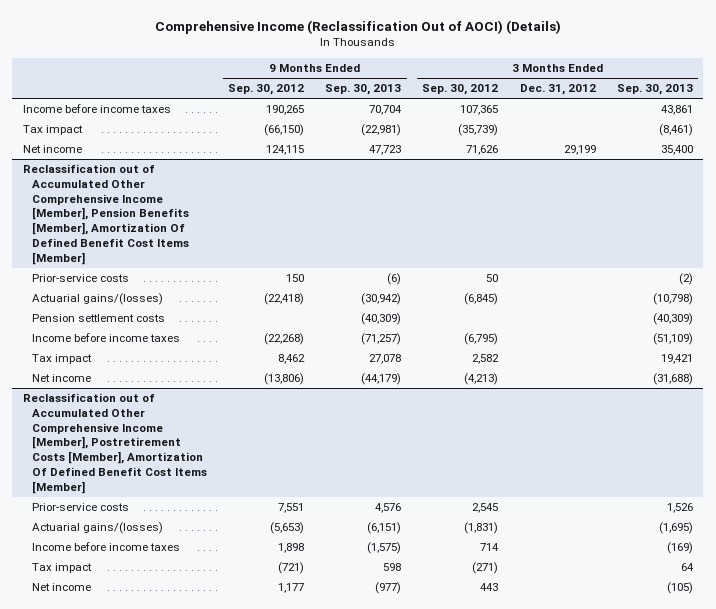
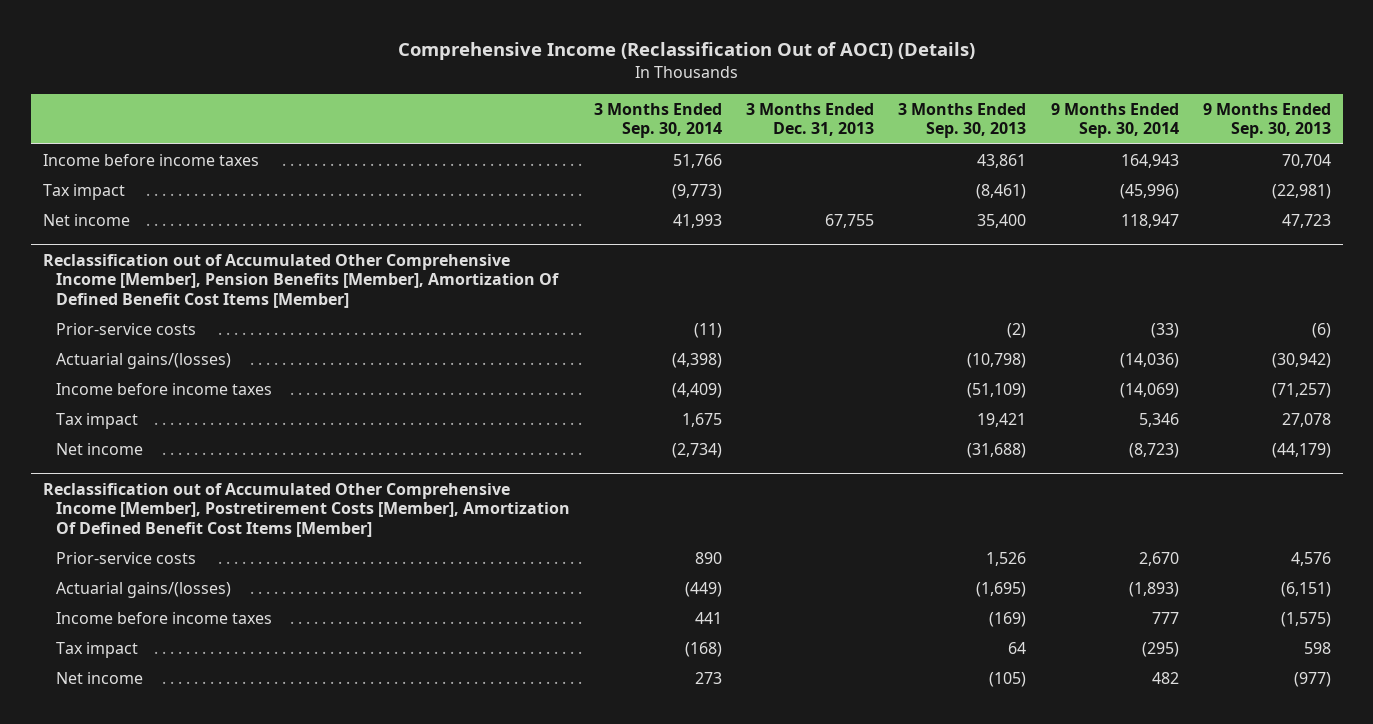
- | 9 Months Ended Sep. 30, 2012 | 9 Months Ended Sep. 30, 2013 | 3 Months Ended Sep. 30, 2012 | 3 Months Ended Dec. 31, 2012 | 3 Months Ended Sep. 30, 2013
+ | 3 Months Ended Sep. 30, 2014 | 3 Months Ended Dec. 31, 2013 | 3 Months Ended Sep. 30, 2013 | 9 Months Ended Sep. 30, 2014 | 9 Months Ended Sep. 30, 2013
@ Reclassification out of Accumulated Other Comprehensive Income [Member], Pension Benefits [Member], Amortization Of Defined Benefit Cost Items [Member]
- Pension settlement costs | | (40,309) | | | (40,309)

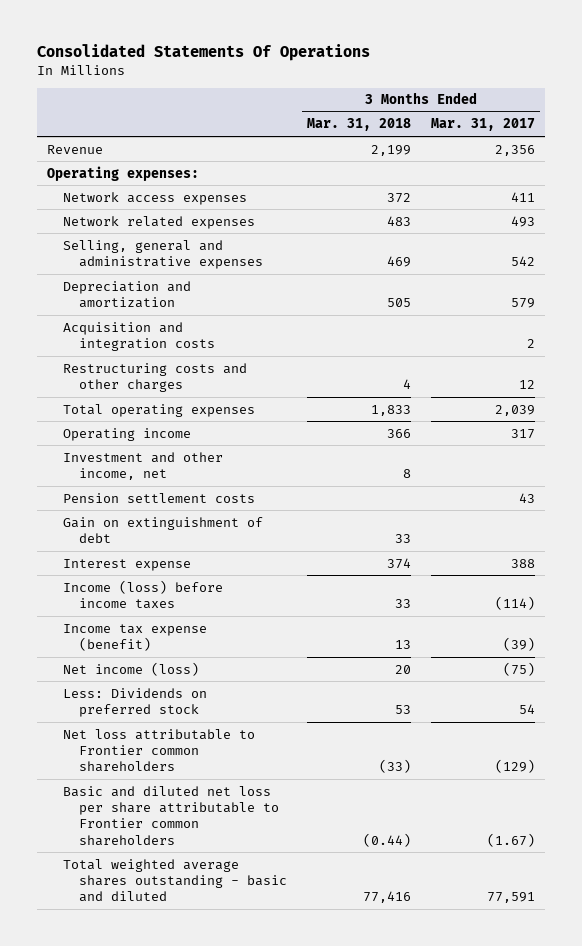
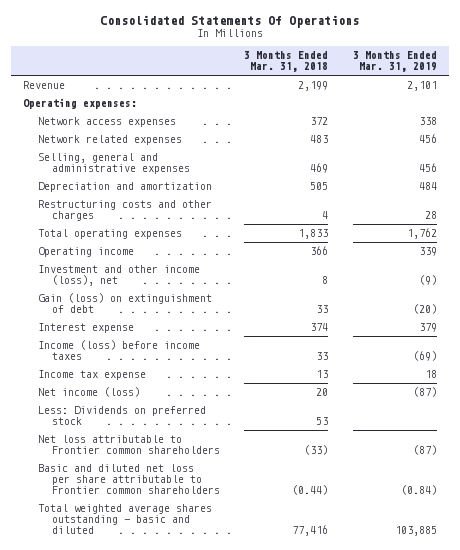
- | 3 Months Ended Mar. 31, 2018 | 3 Months Ended Mar. 31, 2017
+ | 3 Months Ended Mar. 31, 2018 | 3 Months Ended Mar. 31, 2019
- Acquisition and integration costs | | 2
- Investment and other income, net | 8 |
- Pension settlement costs | | 43
- Gain on extinguishment of debt | 33 |
+ Investment and other income (loss), net | 8 | (9)
+ Gain (loss) on extinguishment of debt | 33 | (20)
- Income tax expense (benefit) | 13 | (39)
+ Income tax expense | 13 | 18

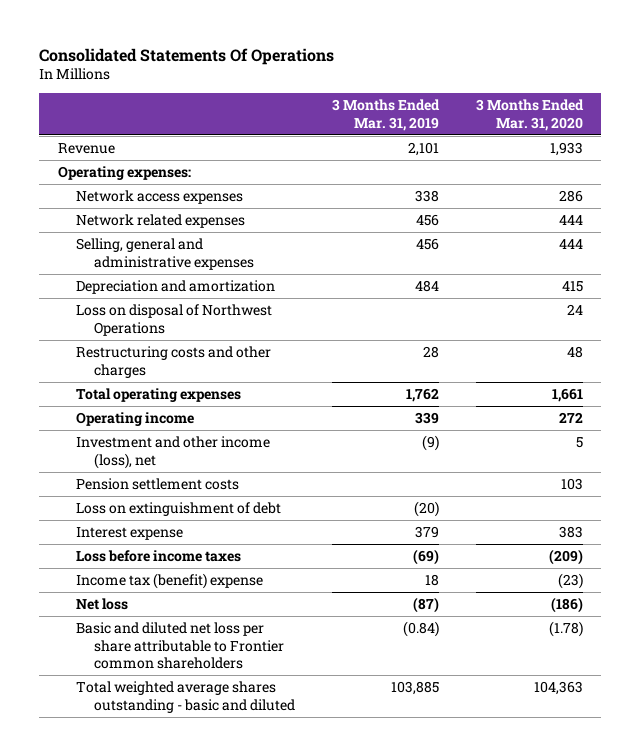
- | 3 Months Ended Mar. 31, 2018 | 3 Months Ended Mar. 31, 2019
+ | 3 Months Ended Mar. 31, 2019 | 3 Months Ended Mar. 31, 2020
+ Loss on disposal of Northwest Operations | | 24
- Gain (loss) on extinguishment of debt | 33 | (20)
+ Pension settlement costs | | 103
+ Loss on extinguishment of debt | (20) |
- Income (loss) before income taxes | 33 | (69)
- Income tax expense | 13 | 18
- Net income (loss) | 20 | (87)
- Less: Dividends on preferred stock | 53 |
- Net loss attributable to Frontier common shareholders | (33) | (87)
+ Loss before income taxes | (69) | (209)
+ Income tax (benefit) expense | 18 | (23)
+ Net loss | (87) | (186)

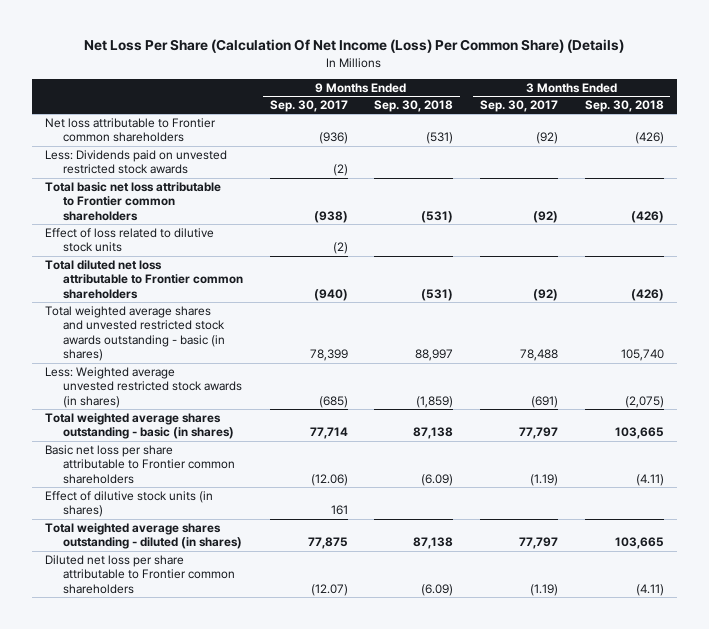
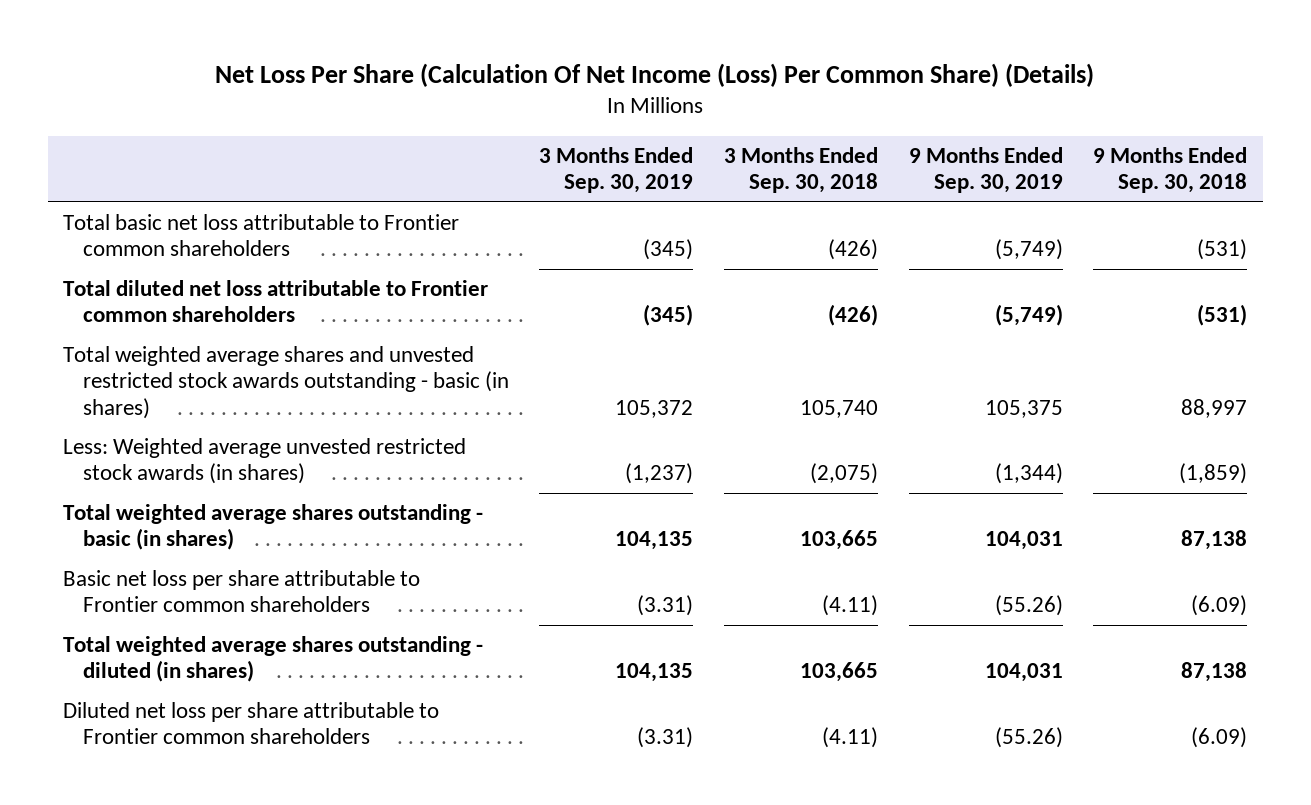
- | 9 Months Ended Sep. 30, 2017 | 9 Months Ended Sep. 30, 2018 | 3 Months Ended Sep. 30, 2017 | 3 Months Ended Sep. 30, 2018
+ | 3 Months Ended Sep. 30, 2019 | 3 Months Ended Sep. 30, 2018 | 9 Months Ended Sep. 30, 2019 | 9 Months Ended Sep. 30, 2018
- Net loss attributable to Frontier common shareholders | (936) | (531) | (92) | (426)
- Less: Dividends paid on unvested restricted stock awards | (2) | | |
- Effect of loss related to dilutive stock units | (2) | | |
- Effect of dilutive stock units (in shares) | 161 | | |

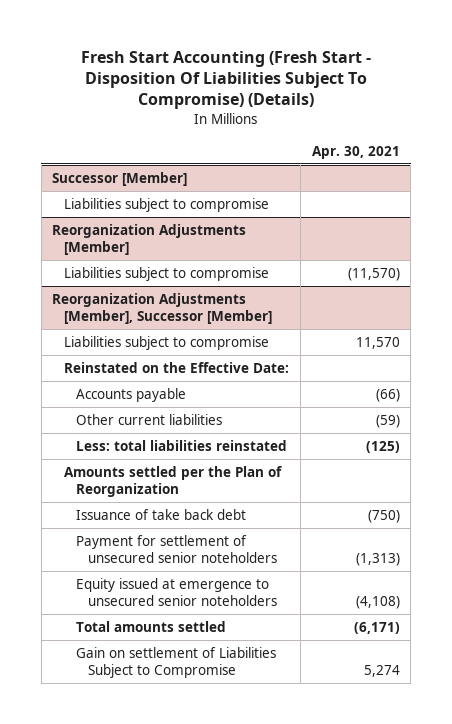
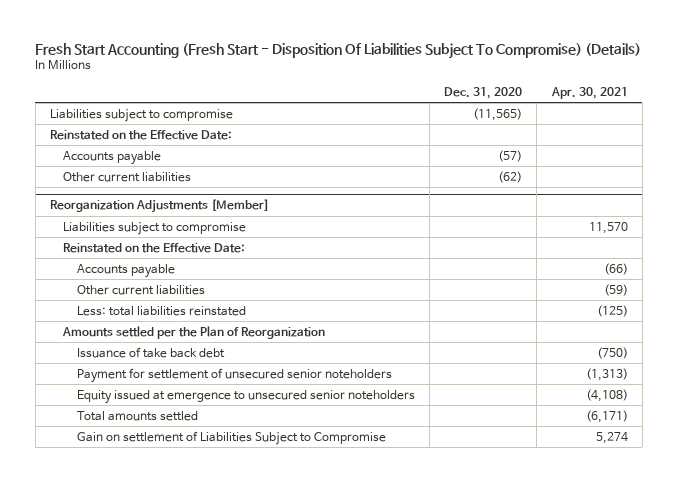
- | Apr. 30, 2021
+ | Dec. 31, 2020 | Apr. 30, 2021
- Successor [Member]
+ Reinstated on the Effective Date:
+ Accounts payable | (57) |
+ Other current liabilities | (62) |
@ Reorganization Adjustments [Member]
- Liabilities subject to compromise | (11,570)
- Reorganization Adjustments [Member], Successor [Member]

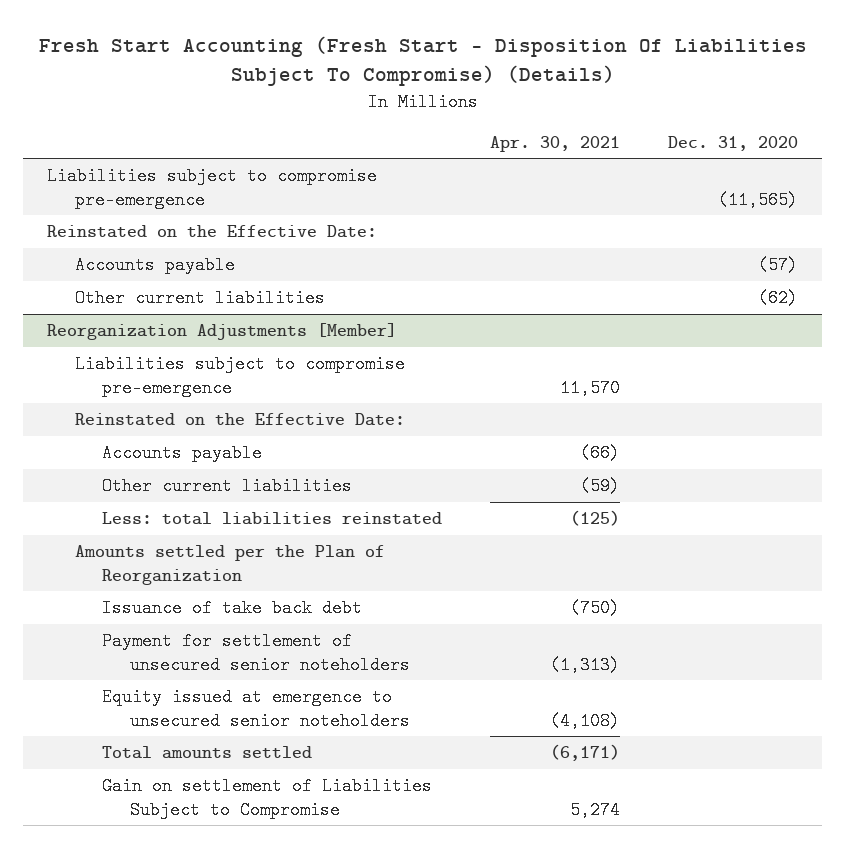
- | Dec. 31, 2020 | Apr. 30, 2021
+ | Apr. 30, 2021 | Dec. 31, 2020
- Liabilities subject to compromise | (11,565) |
+ Liabilities subject to compromise pre-emergence | | (11,565)
@ Reorganization Adjustments [Member]
- Liabilities subject to compromise | | 11,570
+ Liabilities subject to compromise pre-emergence | 11,570 |

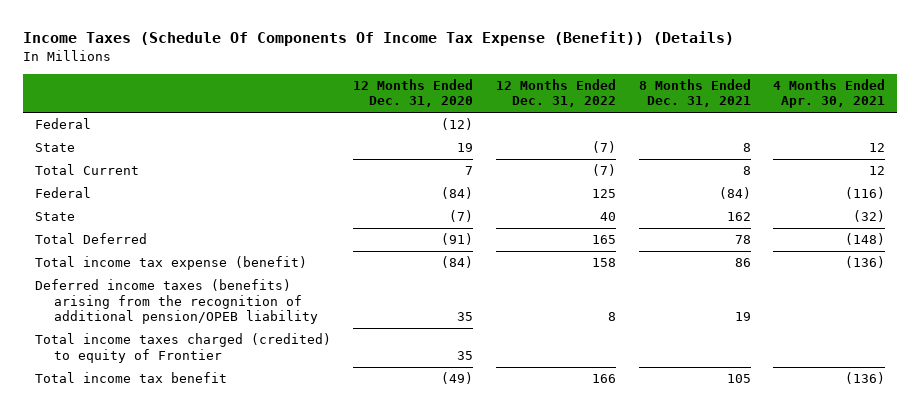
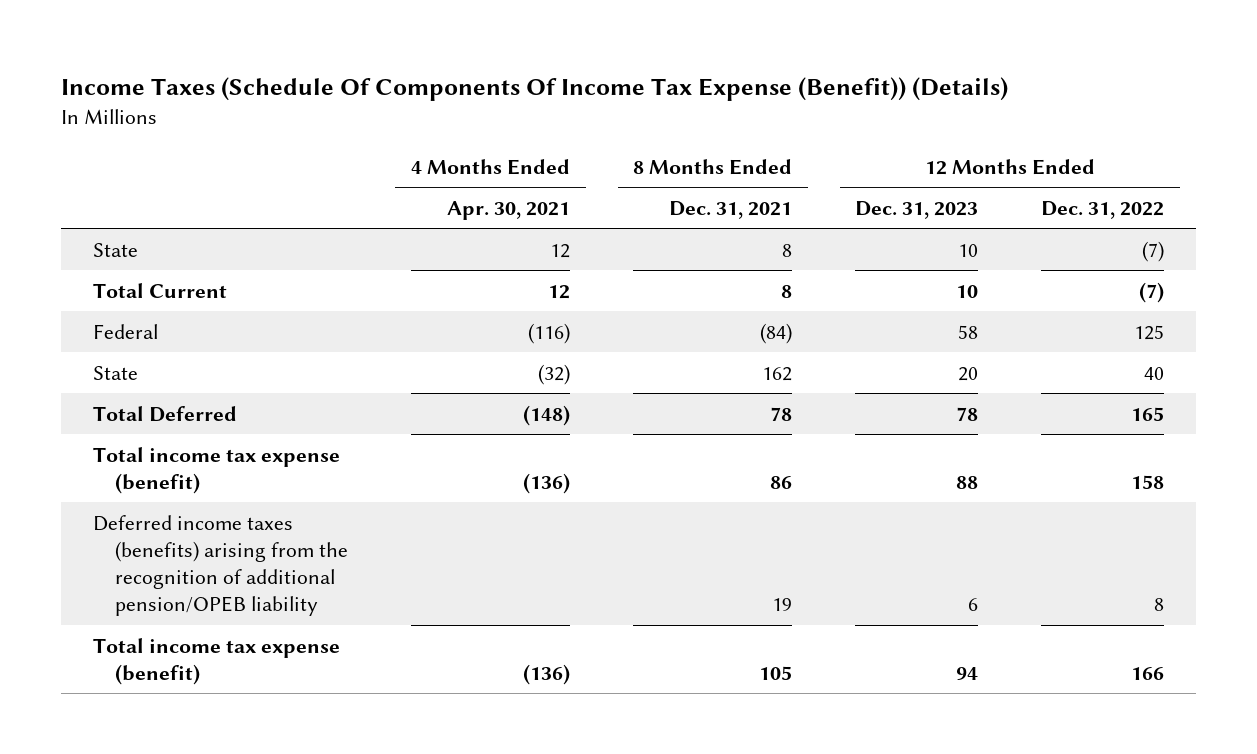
- | 12 Months Ended Dec. 31, 2020 | 12 Months Ended Dec. 31, 2022 | 8 Months Ended Dec. 31, 2021 | 4 Months Ended Apr. 30, 2021
+ | 4 Months Ended Apr. 30, 2021 | 8 Months Ended Dec. 31, 2021 | 12 Months Ended Dec. 31, 2023 | 12 Months Ended Dec. 31, 2022
- Federal | (12) | | |
- Total income taxes charged (credited) to equity of Frontier | 35 | | |
- Total income tax benefit | (49) | 166 | 105 | (136)
+ Total income tax expense (benefit) | (136) | 105 | 94 | 166

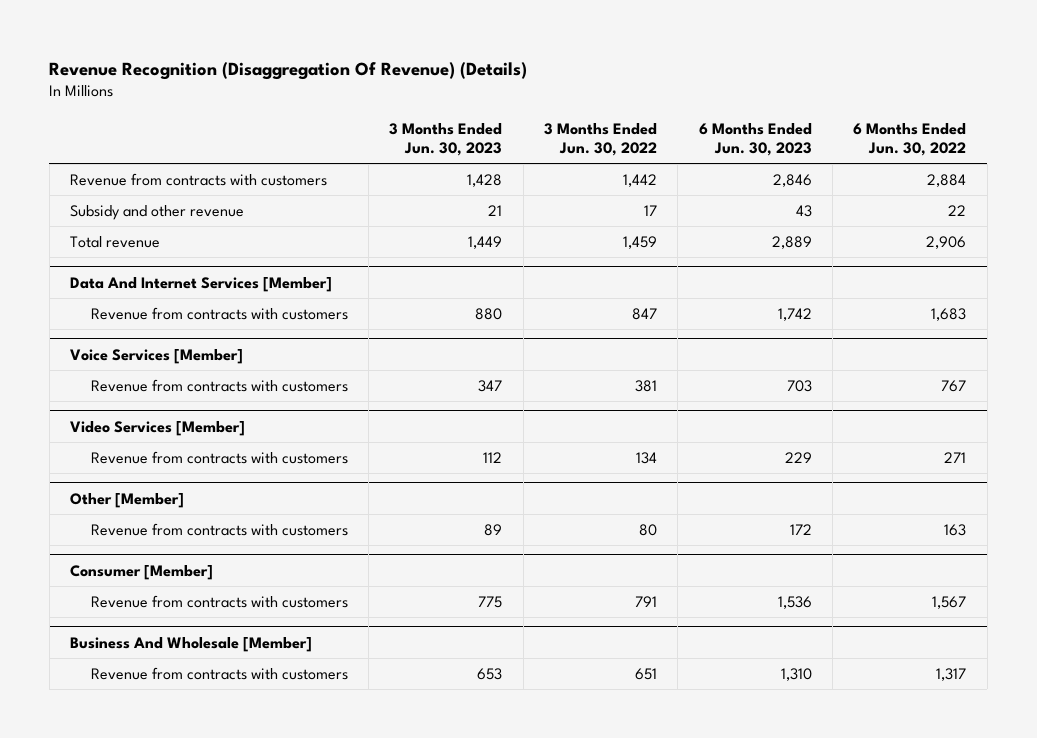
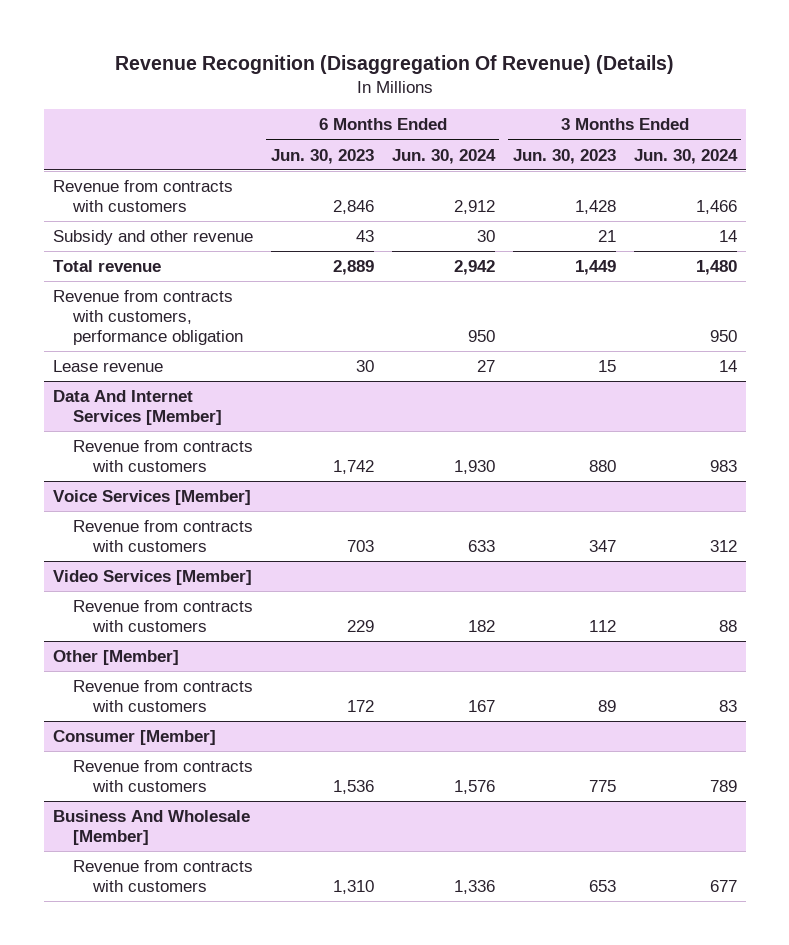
- | 3 Months Ended Jun. 30, 2023 | 3 Months Ended Jun. 30, 2022 | 6 Months Ended Jun. 30, 2023 | 6 Months Ended Jun. 30, 2022
+ | 6 Months Ended Jun. 30, 2023 | 6 Months Ended Jun. 30, 2024 | 3 Months Ended Jun. 30, 2023 | 3 Months Ended Jun. 30, 2024
+ Revenue from contracts with customers, performance obligation | | 950 | | 950
+ Lease revenue | 30 | 27 | 15 | 14

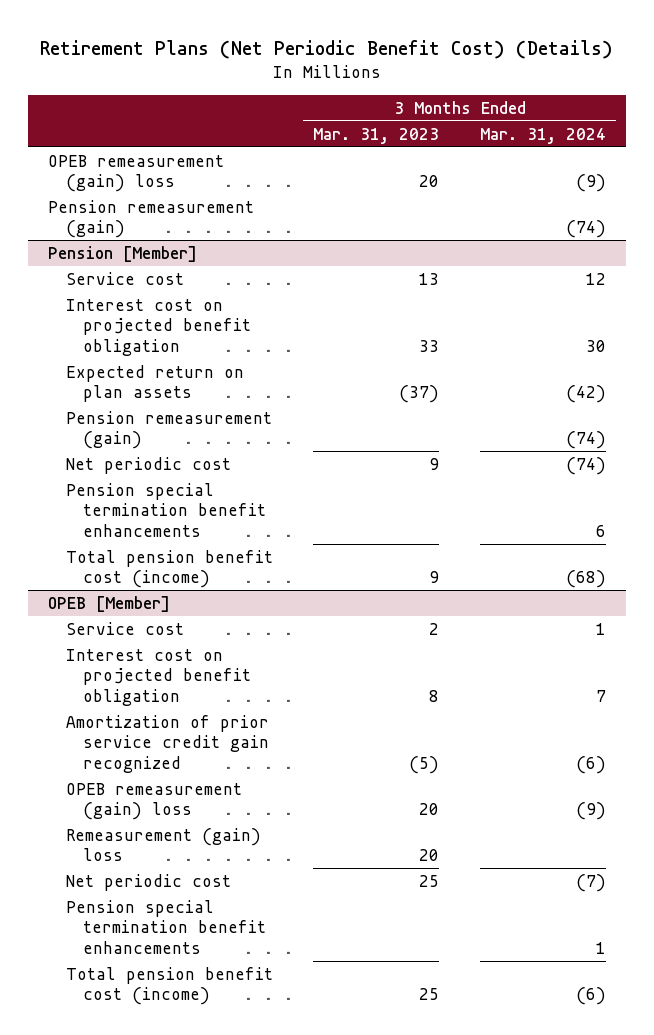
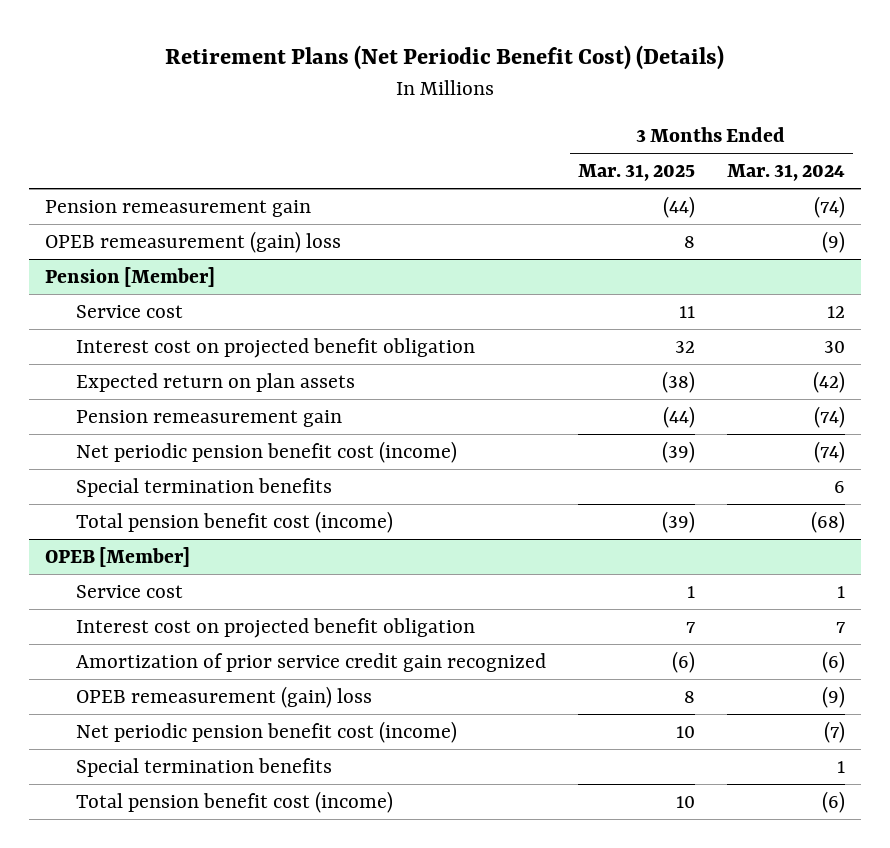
- | 3 Months Ended Mar. 31, 2023 | 3 Months Ended Mar. 31, 2024
+ | 3 Months Ended Mar. 31, 2025 | 3 Months Ended Mar. 31, 2024
+ Pension remeasurement gain | (44) | (74)
- Pension remeasurement (gain) | | (74)
@ Pension [Member]
- Pension remeasurement (gain) | | (74)
- Net periodic cost | 9 | (74)
- Pension special termination benefit enhancements | | 6
+ Pension remeasurement gain | (44) | (74)
+ Net periodic pension benefit cost (income) | (39) | (74)
+ Special termination benefits | | 6
@ OPEB [Member]
- Remeasurement (gain) loss | 20 |
- Net periodic cost | 25 | (7)
- Pension special termination benefit enhancements | | 1
+ Net periodic pension benefit cost (income) | 10 | (7)
+ Special termination benefits | | 1

